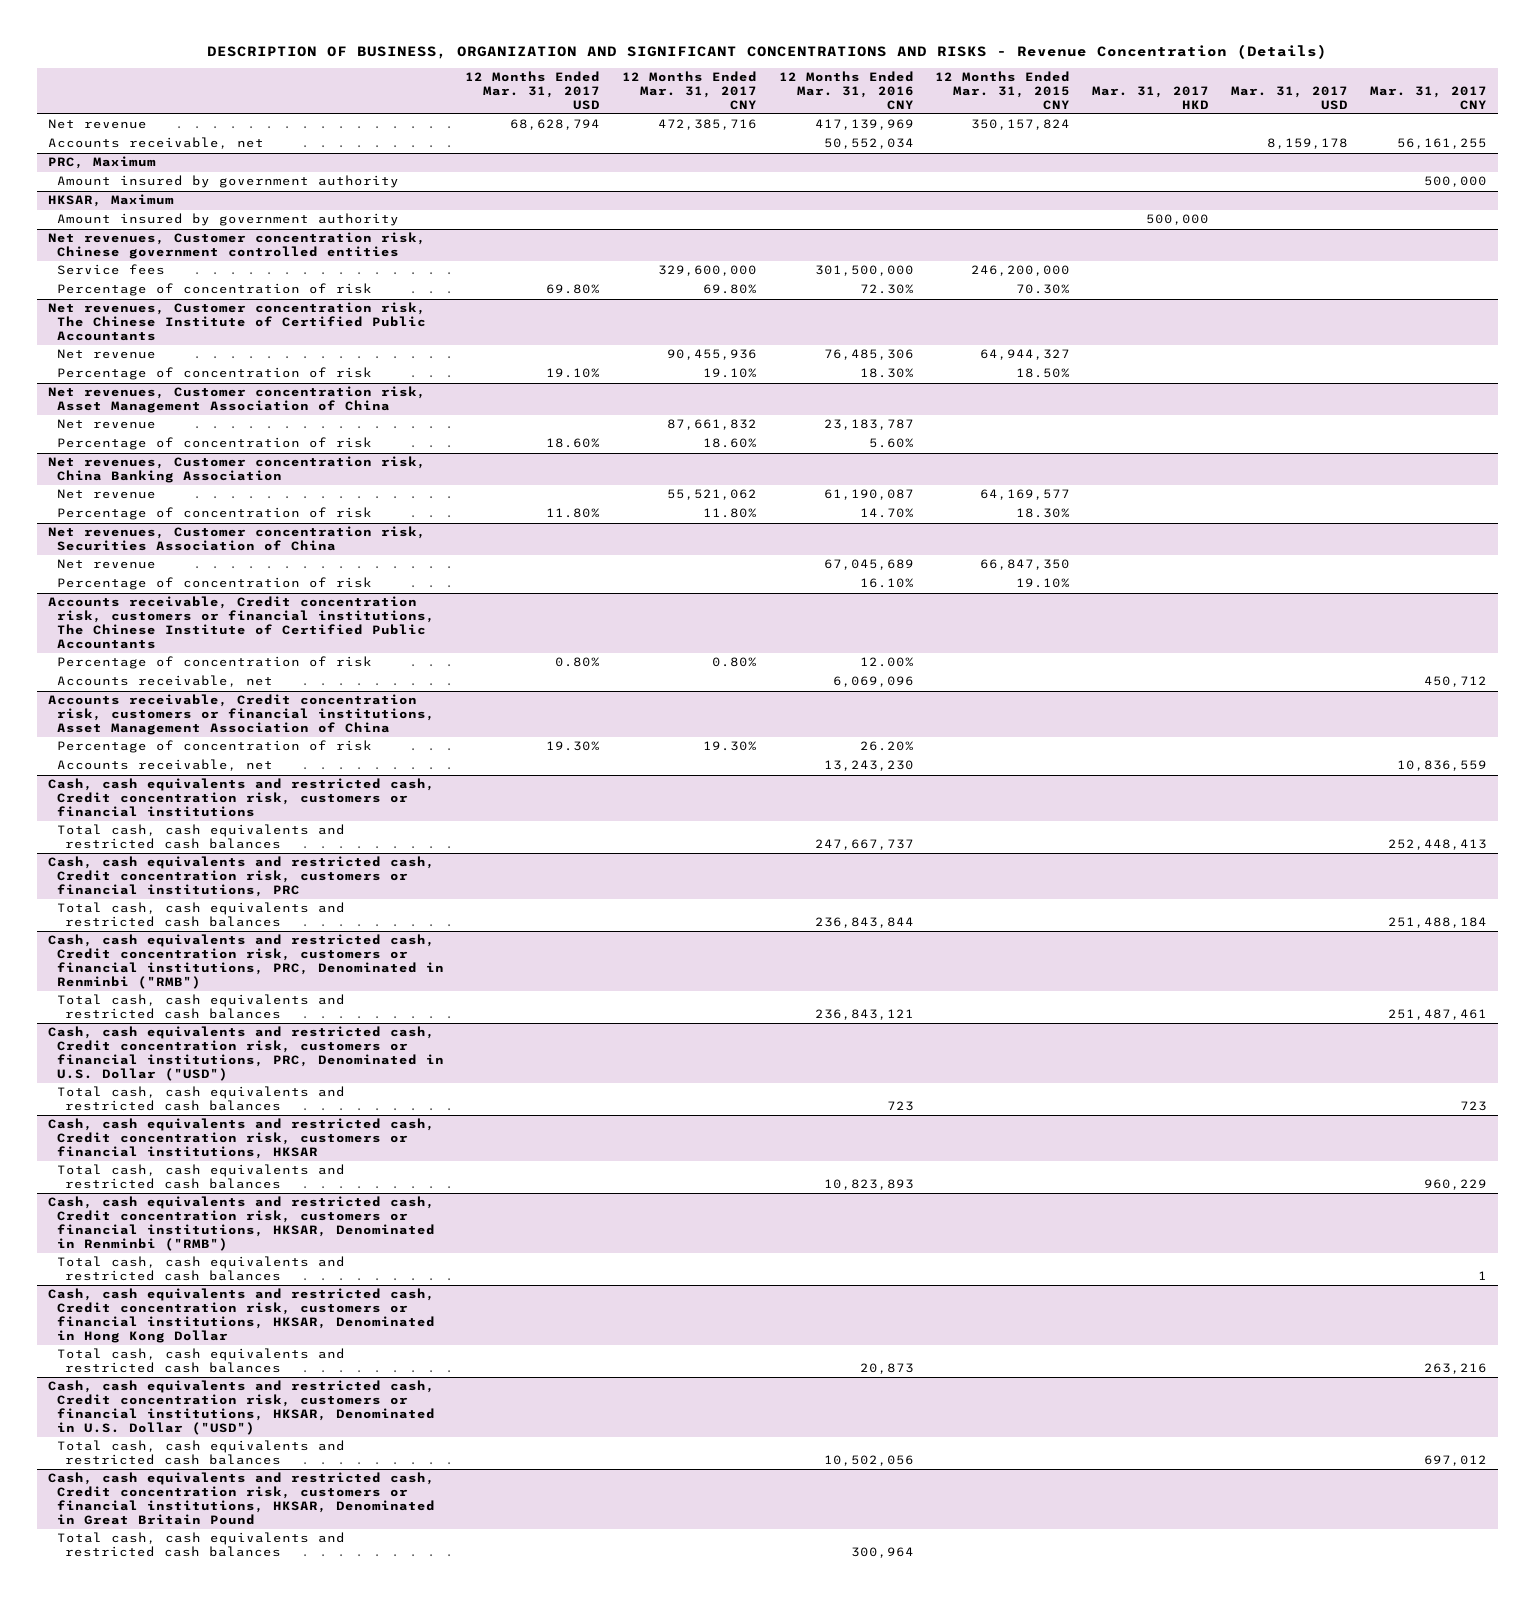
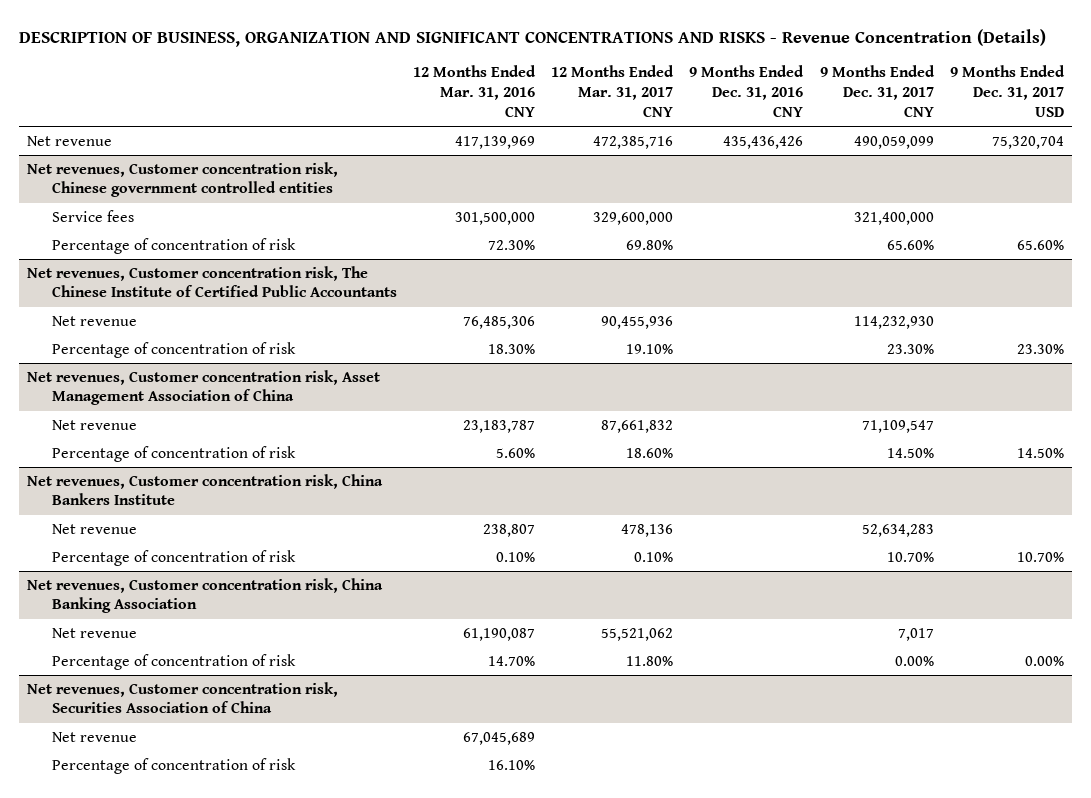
- | 12 Months Ended Mar. 31, 2017 USD | 12 Months Ended Mar. 31, 2017 CNY | 12 Months Ended Mar. 31, 2016 CNY | 12 Months Ended Mar. 31, 2015 CNY | Mar. 31, 2017 HKD | Mar. 31, 2017 USD | Mar. 31, 2017 CNY
+ | 12 Months Ended Mar. 31, 2016 CNY | 12 Months Ended Mar. 31, 2017 CNY | 9 Months Ended Dec. 31, 2016 CNY | 9 Months Ended Dec. 31, 2017 CNY | 9 Months Ended Dec. 31, 2017 USD
- Accounts receivable, net | | | 50,552,034 | | | 8,159,178 | 56,161,255
- PRC, Maximum
- Amount insured by government authority | | | | | | | 500,000
- HKSAR, Maximum
- Amount insured by government authority | | | | | 500,000 | |
+ Net revenues, Customer concentration risk, China Bankers Institute
+ Net revenue | 238,807 | 478,136 | | 52,634,283 |
+ Percentage of concentration of risk | 0.10% | 0.10% | | 10.70% | 10.70%
- Accounts receivable, Credit concentration risk, customers or financial institutions, The Chinese Institute of Certified Public Accountants
- Percentage of concentration of risk | 0.80% | 0.80% | 12.00% | | | |
- Accounts receivable, net | | | 6,069,096 | | | | 450,712
- Accounts receivable, Credit concentration risk, customers or financial institutions, Asset Management Association of China
- Percentage of concentration of risk | 19.30% | 19.30% | 26.20% | | | |
- Accounts receivable, net | | | 13,243,230 | | | | 10,836,559
- Cash, cash equivalents and restricted cash, Credit concentration risk, customers or financial institutions
- Total cash, cash equivalents and restricted cash balances | | | 247,667,737 | | | | 252,448,413
- Cash, cash equivalents and restricted cash, Credit concentration risk, customers or financial institutions, PRC
- Total cash, cash equivalents and restricted cash balances | | | 236,843,844 | | | | 251,488,184
- Cash, cash equivalents and restricted cash, Credit concentration risk, customers or financial institutions, PRC, Denominated in Renminbi ("RMB")
- Total cash, cash equivalents and restricted cash balances | | | 236,843,121 | | | | 251,487,461
- Cash, cash equivalents and restricted cash, Credit concentration risk, customers or financial institutions, PRC, Denominated in U.S. Dollar ("USD")
- Total cash, cash equivalents and restricted cash balances | | | 723 | | | | 723
- Cash, cash equivalents and restricted cash, Credit concentration risk, customers or financial institutions, HKSAR
- Total cash, cash equivalents and restricted cash balances | | | 10,823,893 | | | | 960,229
- Cash, cash equivalents and restricted cash, Credit concentration risk, customers or financial institutions, HKSAR, Denominated in Renminbi ("RMB")
- Total cash, cash equivalents and restricted cash balances | | | | | | | 1
- Cash, cash equivalents and restricted cash, Credit concentration risk, customers or financial institutions, HKSAR, Denominated in Hong Kong Dollar
- Total cash, cash equivalents and restricted cash balances | | | 20,873 | | | | 263,216
- Cash, cash equivalents and restricted cash, Credit concentration risk, customers or financial institutions, HKSAR, Denominated in U.S. Dollar ("USD")
- Total cash, cash equivalents and restricted cash balances | | | 10,502,056 | | | | 697,012
- Cash, cash equivalents and restricted cash, Credit concentration risk, customers or financial institutions, HKSAR, Denominated in Great Britain Pound
- Total cash, cash equivalents and restricted cash balances | | | 300,964 | | | |

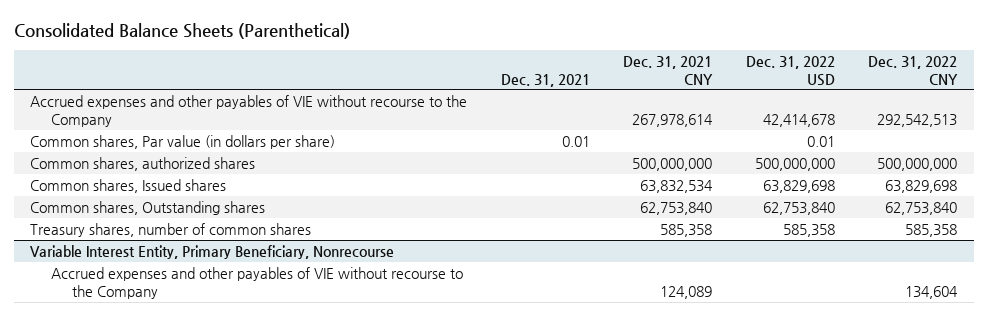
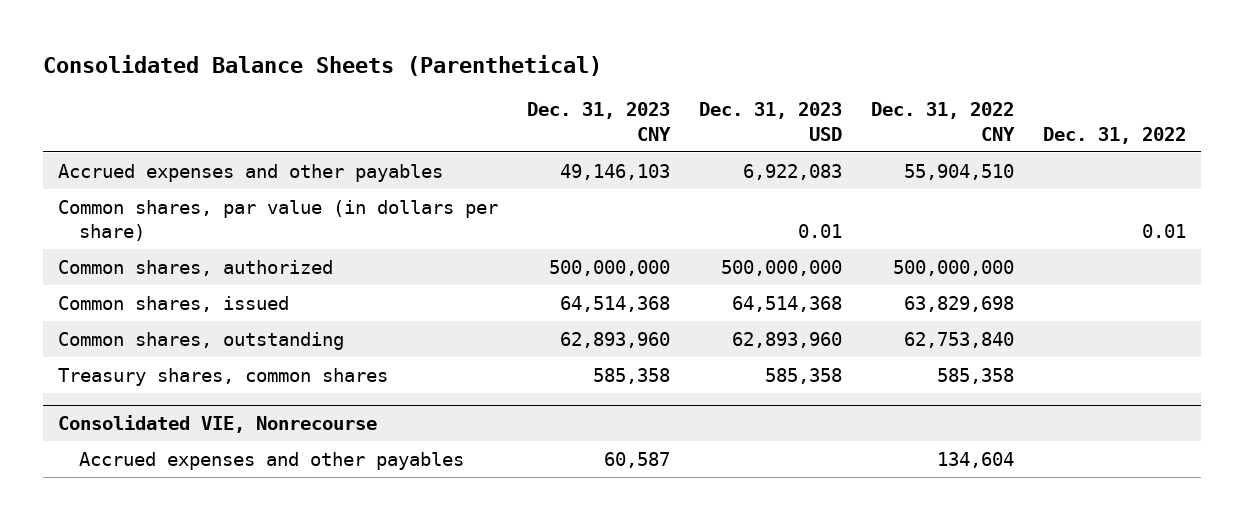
- | Dec. 31, 2021 | Dec. 31, 2021 CNY | Dec. 31, 2022 USD | Dec. 31, 2022 CNY
+ | Dec. 31, 2023 CNY | Dec. 31, 2023 USD | Dec. 31, 2022 CNY | Dec. 31, 2022
- Accrued expenses and other payables of VIE without recourse to the Company | | 267,978,614 | 42,414,678 | 292,542,513
- Common shares, Par value (in dollars per share) | 0.01 | | 0.01 |
- Common shares, authorized shares | | 500,000,000 | 500,000,000 | 500,000,000
- Common shares, Issued shares | | 63,832,534 | 63,829,698 | 63,829,698
- Common shares, Outstanding shares | | 62,753,840 | 62,753,840 | 62,753,840
- Treasury shares, number of common shares | | 585,358 | 585,358 | 585,358
- Variable Interest Entity, Primary Beneficiary, Nonrecourse
- Accrued expenses and other payables of VIE without recourse to the Company | | 124,089 | | 134,604
+ Accrued expenses and other payables | 49,146,103 | 6,922,083 | 55,904,510 |
+ Common shares, par value (in dollars per share) | | 0.01 | | 0.01
+ Common shares, authorized | 500,000,000 | 500,000,000 | 500,000,000 |
+ Common shares, issued | 64,514,368 | 64,514,368 | 63,829,698 |
+ Common shares, outstanding | 62,893,960 | 62,893,960 | 62,753,840 |
+ Treasury shares, common shares | 585,358 | 585,358 | 585,358 |
+ Consolidated VIE, Nonrecourse
+ Accrued expenses and other payables | 60,587 | | 134,604 |

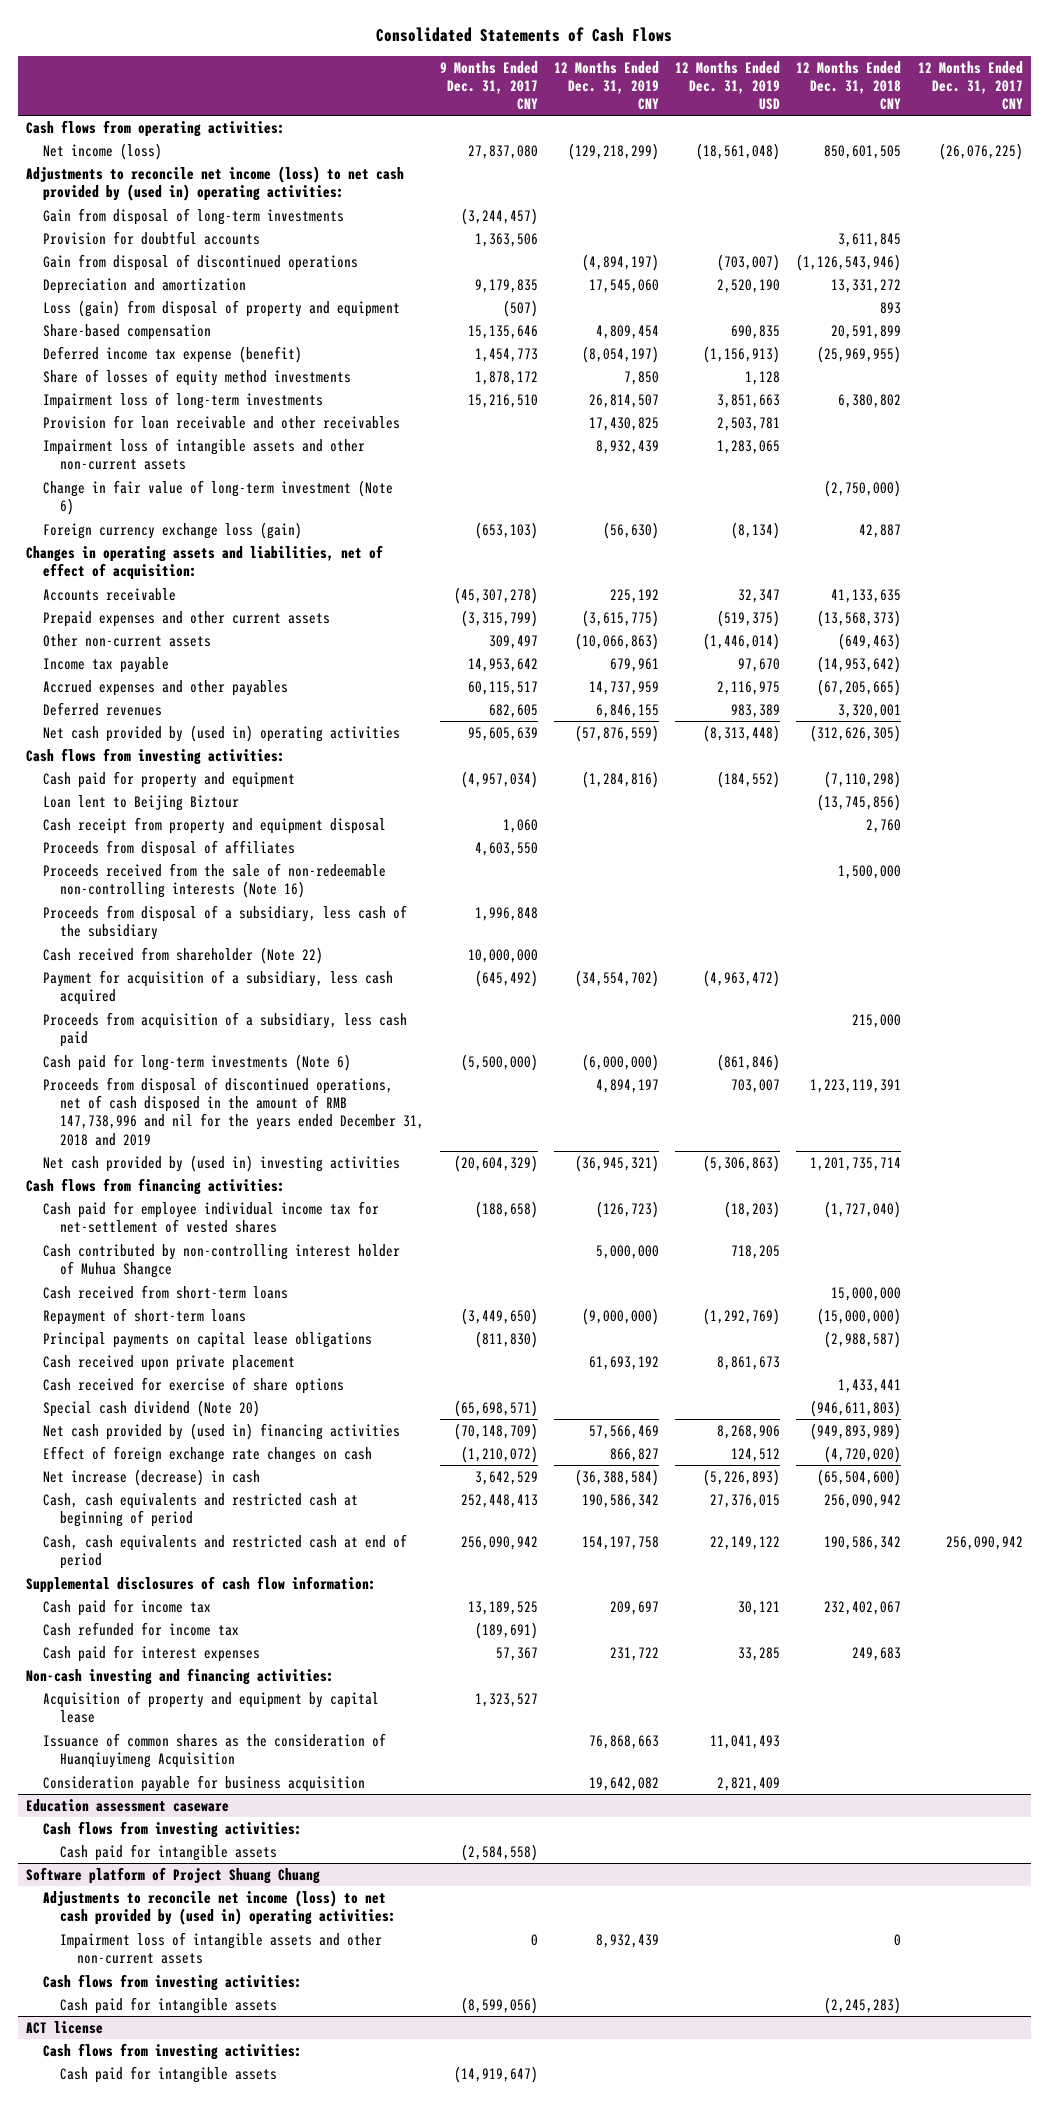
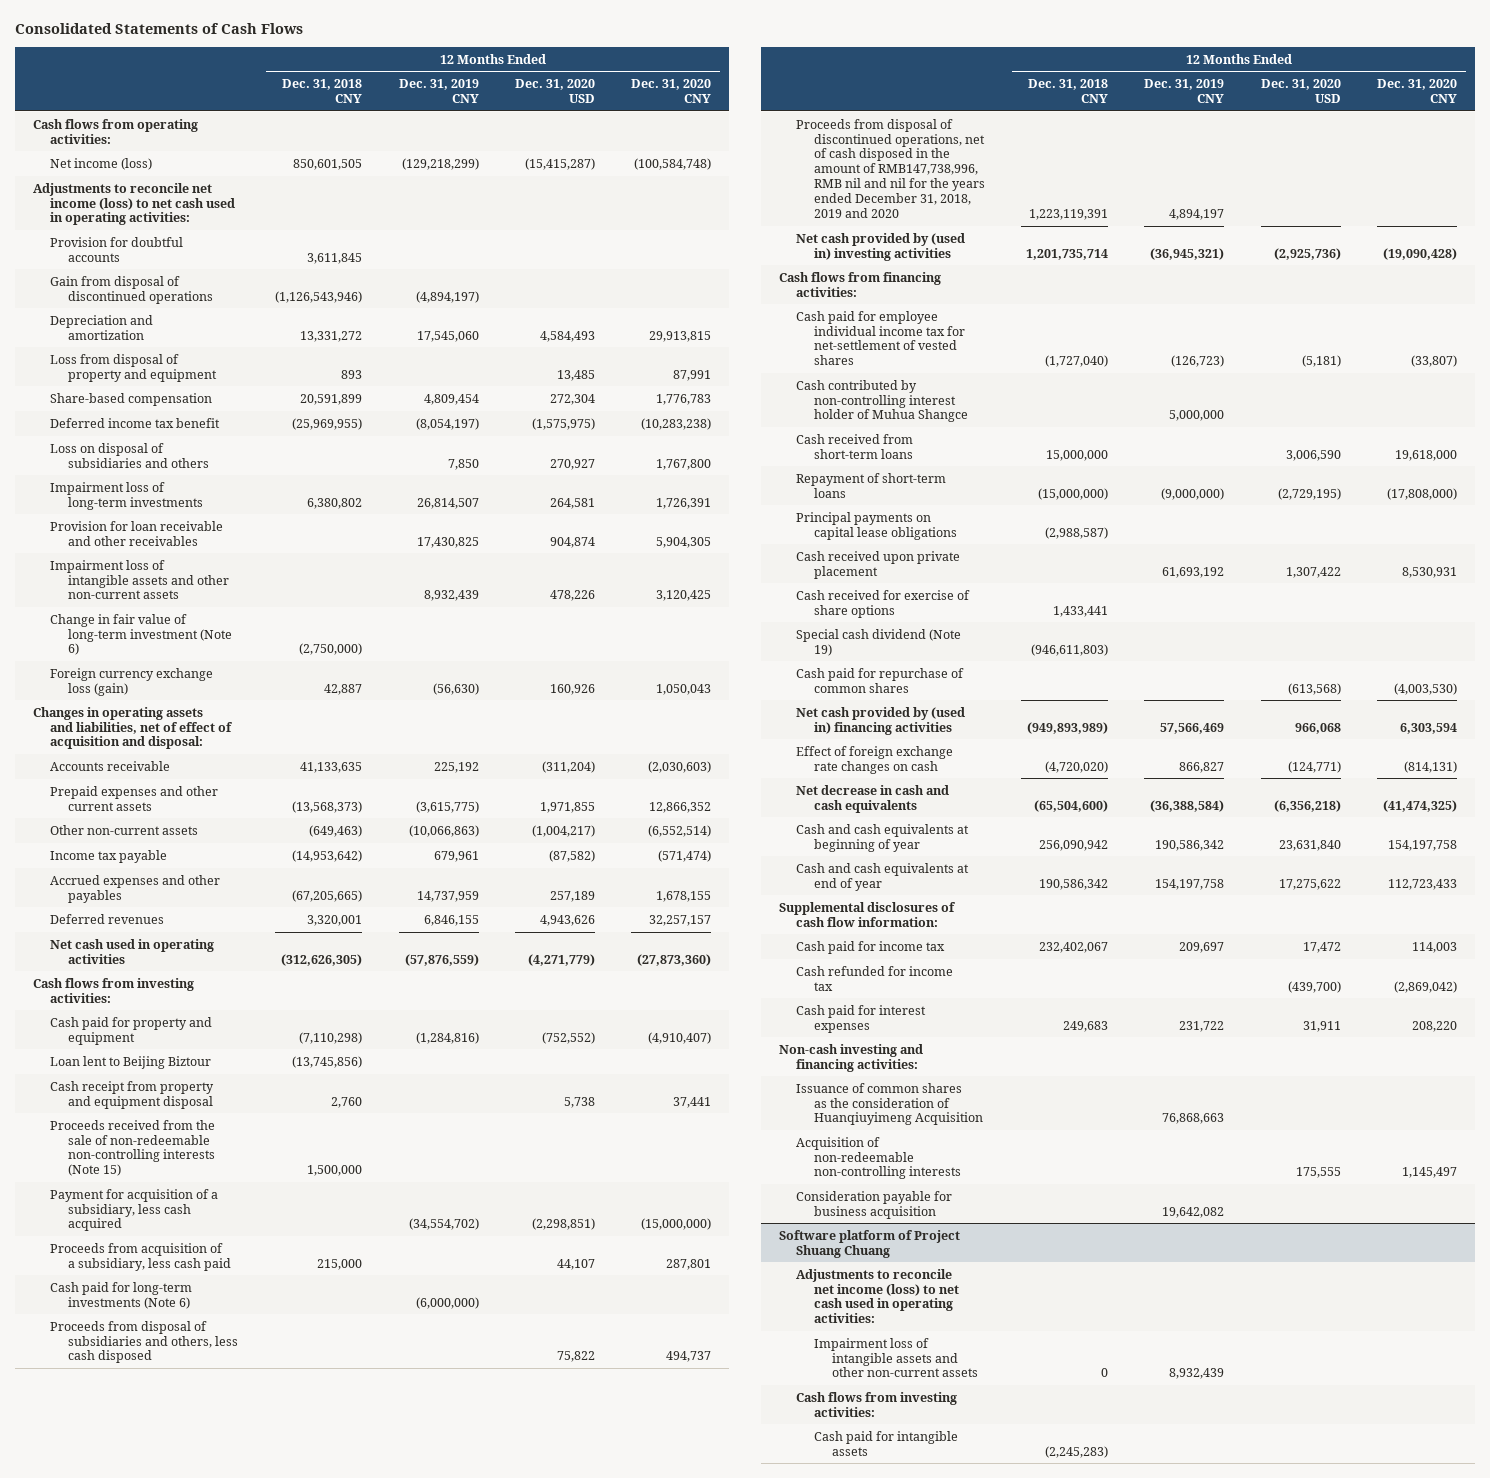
- | 9 Months Ended Dec. 31, 2017 CNY | 12 Months Ended Dec. 31, 2019 CNY | 12 Months Ended Dec. 31, 2019 USD | 12 Months Ended Dec. 31, 2018 CNY | 12 Months Ended Dec. 31, 2017 CNY
+ | 12 Months Ended Dec. 31, 2018 CNY | 12 Months Ended Dec. 31, 2019 CNY | 12 Months Ended Dec. 31, 2020 USD | 12 Months Ended Dec. 31, 2020 CNY
- Adjustments to reconcile net income (loss) to net cash provided by (used in) operating activities:
- Gain from disposal of long-term investments | (3,244,457) | | | |
+ Adjustments to reconcile net income (loss) to net cash used in operating activities:
- Loss (gain) from disposal of property and equipment | (507) | | | 893 |
+ Loss from disposal of property and equipment | 893 | | 13,485 | 87,991
- Deferred income tax expense (benefit) | 1,454,773 | (8,054,197) | (1,156,913) | (25,969,955) |
- Share of losses of equity method investments | 1,878,172 | 7,850 | 1,128 | |
+ Deferred income tax benefit | (25,969,955) | (8,054,197) | (1,575,975) | (10,283,238)
+ Loss on disposal of subsidiaries and others | | 7,850 | 270,927 | 1,767,800
- Changes in operating assets and liabilities, net of effect of acquisition:
+ Changes in operating assets and liabilities, net of effect of acquisition and disposal:
- Net cash provided by (used in) operating activities | 95,605,639 | (57,876,559) | (8,313,448) | (312,626,305) |
+ Net cash used in operating activities | (312,626,305) | (57,876,559) | (4,271,779) | (27,873,360)
- Proceeds from disposal of affiliates | 4,603,550 | | | |
- Proceeds received from the sale of non-redeemable non-controlling interests (Note 16) | | | | 1,500,000 |
- Proceeds from disposal of a subsidiary, less cash of the subsidiary | 1,996,848 | | | |
- Cash received from shareholder (Note 22) | 10,000,000 | | | |
+ Proceeds received from the sale of non-redeemable non-controlling interests (Note 15) | 1,500,000 | | |
- Proceeds from disposal of discontinued operations, net of cash disposed in the amount of RMB 147,738,996 and nil for the years ended December 31, 2018 and 2019 | | 4,894,197 | 703,007 | 1,223,119,391 |
+ Proceeds from disposal of subsidiaries and others, less cash disposed | | | 75,822 | 494,737
+ Proceeds from disposal of discontinued operations, net of cash disposed in the amount of RMB147,738,996, RMB nil and nil for the years ended December 31, 2018, 2019 and 2020 | 1,223,119,391 | 4,894,197 | |
- Special cash dividend (Note 20) | (65,698,571) | | | (946,611,803) |
+ Special cash dividend (Note 19) | (946,611,803) | | |
+ Cash paid for repurchase of common shares | | | (613,568) | (4,003,530)
- Net increase (decrease) in cash | 3,642,529 | (36,388,584) | (5,226,893) | (65,504,600) |
- Cash, cash equivalents and restricted cash at beginning of period | 252,448,413 | 190,586,342 | 27,376,015 | 256,090,942 |
- Cash, cash equivalents and restricted cash at end of period | 256,090,942 | 154,197,758 | 22,149,122 | 190,586,342 | 256,090,942
+ Net decrease in cash and cash equivalents | (65,504,600) | (36,388,584) | (6,356,218) | (41,474,325)
+ Cash and cash equivalents at beginning of year | 256,090,942 | 190,586,342 | 23,631,840 | 154,197,758
+ Cash and cash equivalents at end of year | 190,586,342 | 154,197,758 | 17,275,622 | 112,723,433
- Acquisition of property and equipment by capital lease | 1,323,527 | | | |
+ Acquisition of non-redeemable non-controlling interests | | | 175,555 | 1,145,497
- Education assessment caseware
- Cash flows from investing activities:
- Cash paid for intangible assets | (2,584,558) | | | |
@ Software platform of Project Shuang Chuang
- Adjustments to reconcile net income (loss) to net cash provided by (used in) operating activities:
+ Adjustments to reconcile net income (loss) to net cash used in operating activities:
- ACT license
- Cash flows from investing activities:
- Cash paid for intangible assets | (14,919,647) | | | |

